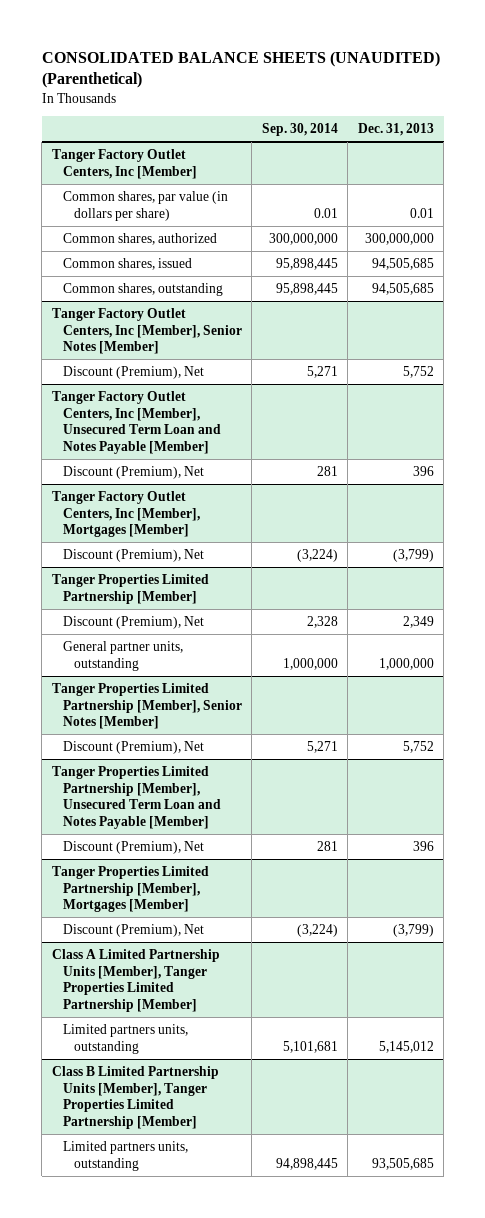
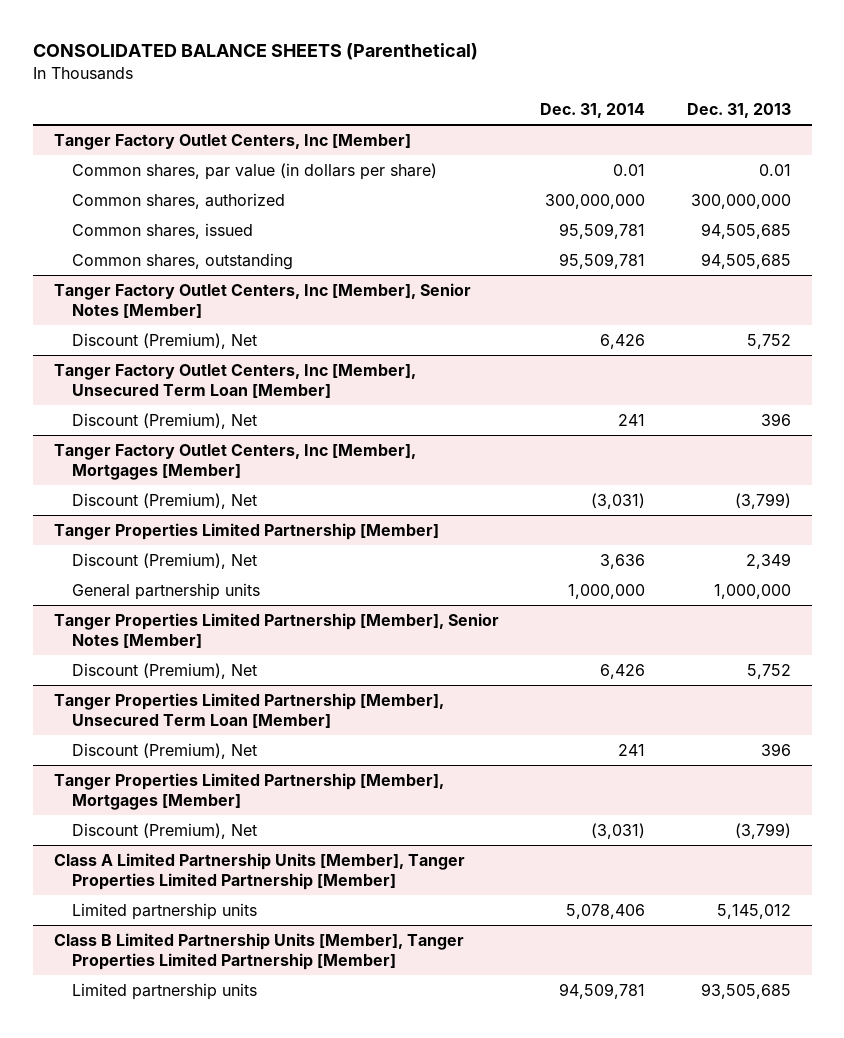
- CONSOLIDATED BALANCE SHEETS (UNAUDITED) (Parenthetical)
+ CONSOLIDATED BALANCE SHEETS (Parenthetical)
- | Sep. 30, 2014 | Dec. 31, 2013
+ | Dec. 31, 2014 | Dec. 31, 2013
- Tanger Factory Outlet Centers, Inc [Member], Unsecured Term Loan and Notes Payable [Member]
+ Tanger Factory Outlet Centers, Inc [Member], Unsecured Term Loan [Member]
@ Tanger Properties Limited Partnership [Member]
- General partner units, outstanding | 1,000,000 | 1,000,000
+ General partnership units | 1,000,000 | 1,000,000
- Tanger Properties Limited Partnership [Member], Unsecured Term Loan and Notes Payable [Member]
+ Tanger Properties Limited Partnership [Member], Unsecured Term Loan [Member]
@ Class A Limited Partnership Units [Member], Tanger Properties Limited Partnership [Member]
- Limited partners units, outstanding | 5,101,681 | 5,145,012
+ Limited partnership units | 5,078,406 | 5,145,012
@ Class B Limited Partnership Units [Member], Tanger Properties Limited Partnership [Member]
- Limited partners units, outstanding | 94,898,445 | 93,505,685
+ Limited partnership units | 94,509,781 | 93,505,685

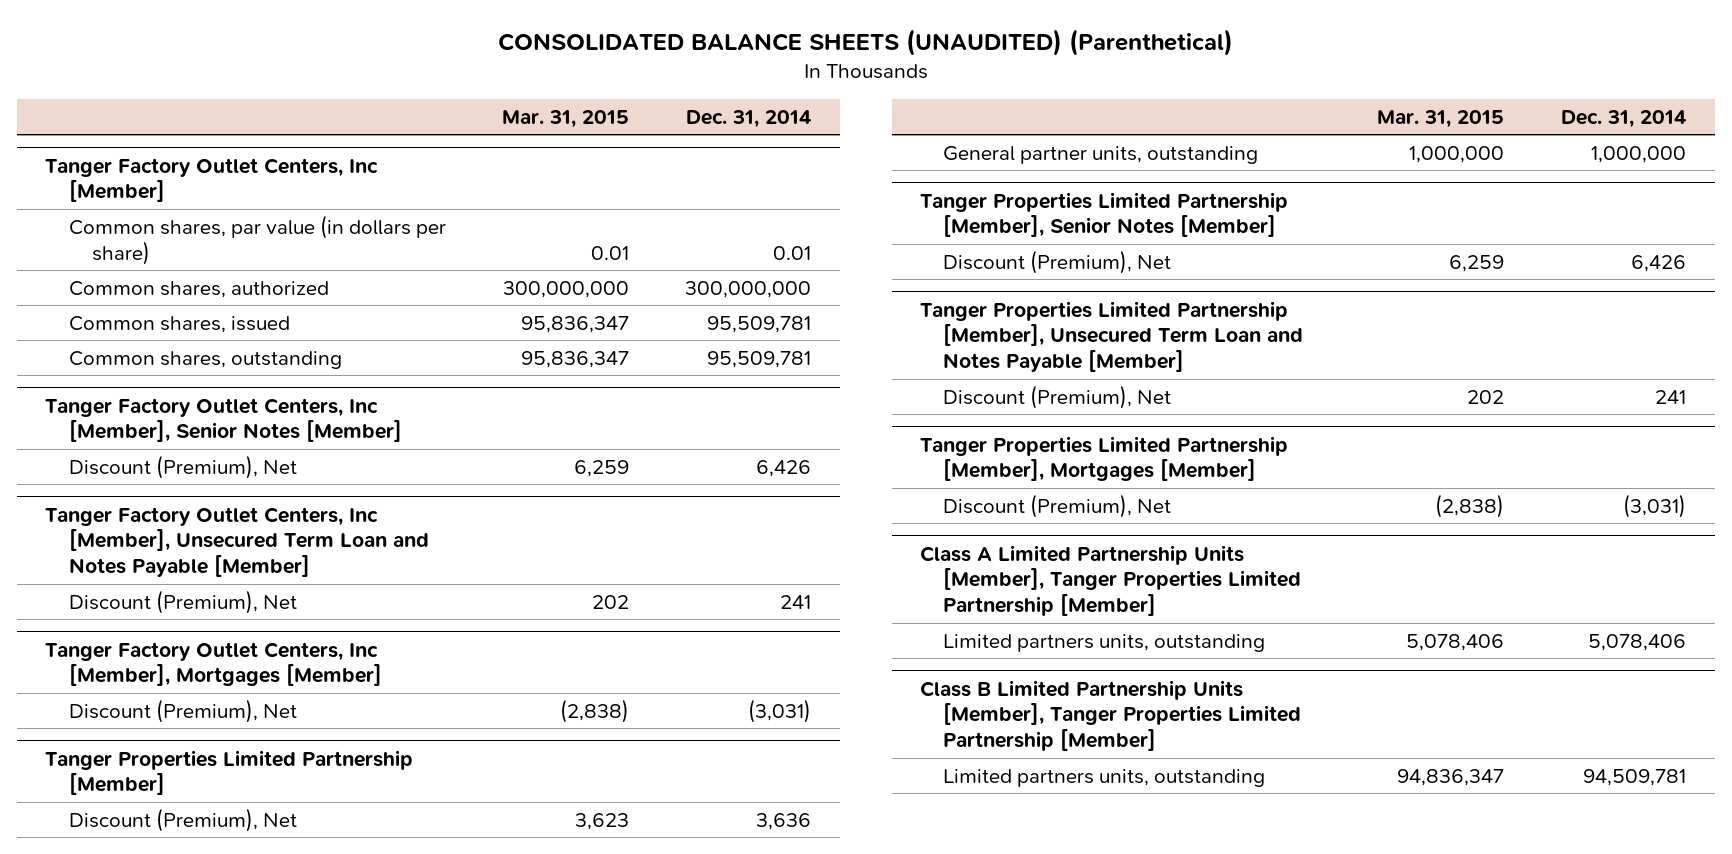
- CONSOLIDATED BALANCE SHEETS (Parenthetical)
+ CONSOLIDATED BALANCE SHEETS (UNAUDITED) (Parenthetical)
- | Dec. 31, 2014 | Dec. 31, 2013
+ | Mar. 31, 2015 | Dec. 31, 2014
- Tanger Factory Outlet Centers, Inc [Member], Unsecured Term Loan [Member]
+ Tanger Factory Outlet Centers, Inc [Member], Unsecured Term Loan and Notes Payable [Member]
@ Tanger Properties Limited Partnership [Member]
- General partnership units | 1,000,000 | 1,000,000
+ General partner units, outstanding | 1,000,000 | 1,000,000
- Tanger Properties Limited Partnership [Member], Unsecured Term Loan [Member]
+ Tanger Properties Limited Partnership [Member], Unsecured Term Loan and Notes Payable [Member]
@ Class A Limited Partnership Units [Member], Tanger Properties Limited Partnership [Member]
- Limited partnership units | 5,078,406 | 5,145,012
+ Limited partners units, outstanding | 5,078,406 | 5,078,406
@ Class B Limited Partnership Units [Member], Tanger Properties Limited Partnership [Member]
- Limited partnership units | 94,509,781 | 93,505,685
+ Limited partners units, outstanding | 94,836,347 | 94,509,781

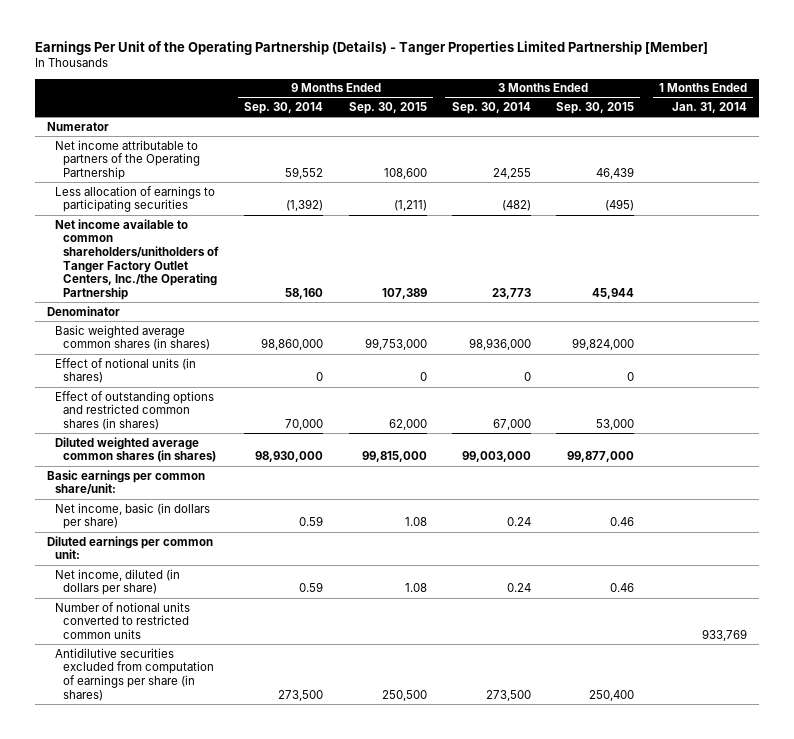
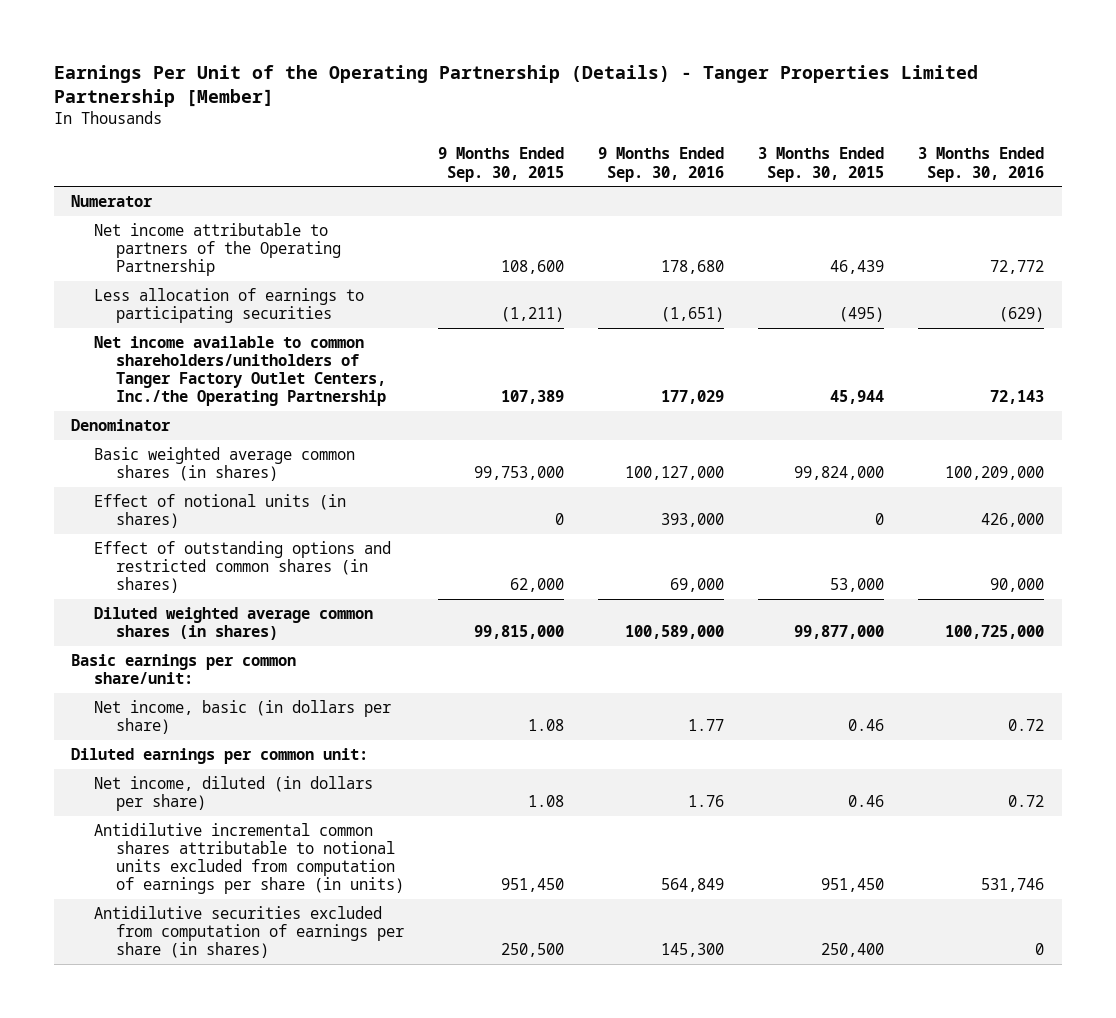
- | 9 Months Ended Sep. 30, 2014 | 9 Months Ended Sep. 30, 2015 | 3 Months Ended Sep. 30, 2014 | 3 Months Ended Sep. 30, 2015 | 1 Months Ended Jan. 31, 2014
+ | 9 Months Ended Sep. 30, 2015 | 9 Months Ended Sep. 30, 2016 | 3 Months Ended Sep. 30, 2015 | 3 Months Ended Sep. 30, 2016
- Number of notional units converted to restricted common units | | | | | 933,769
+ Antidilutive incremental common shares attributable to notional units excluded from computation of earnings per share (in units) | 951,450 | 564,849 | 951,450 | 531,746

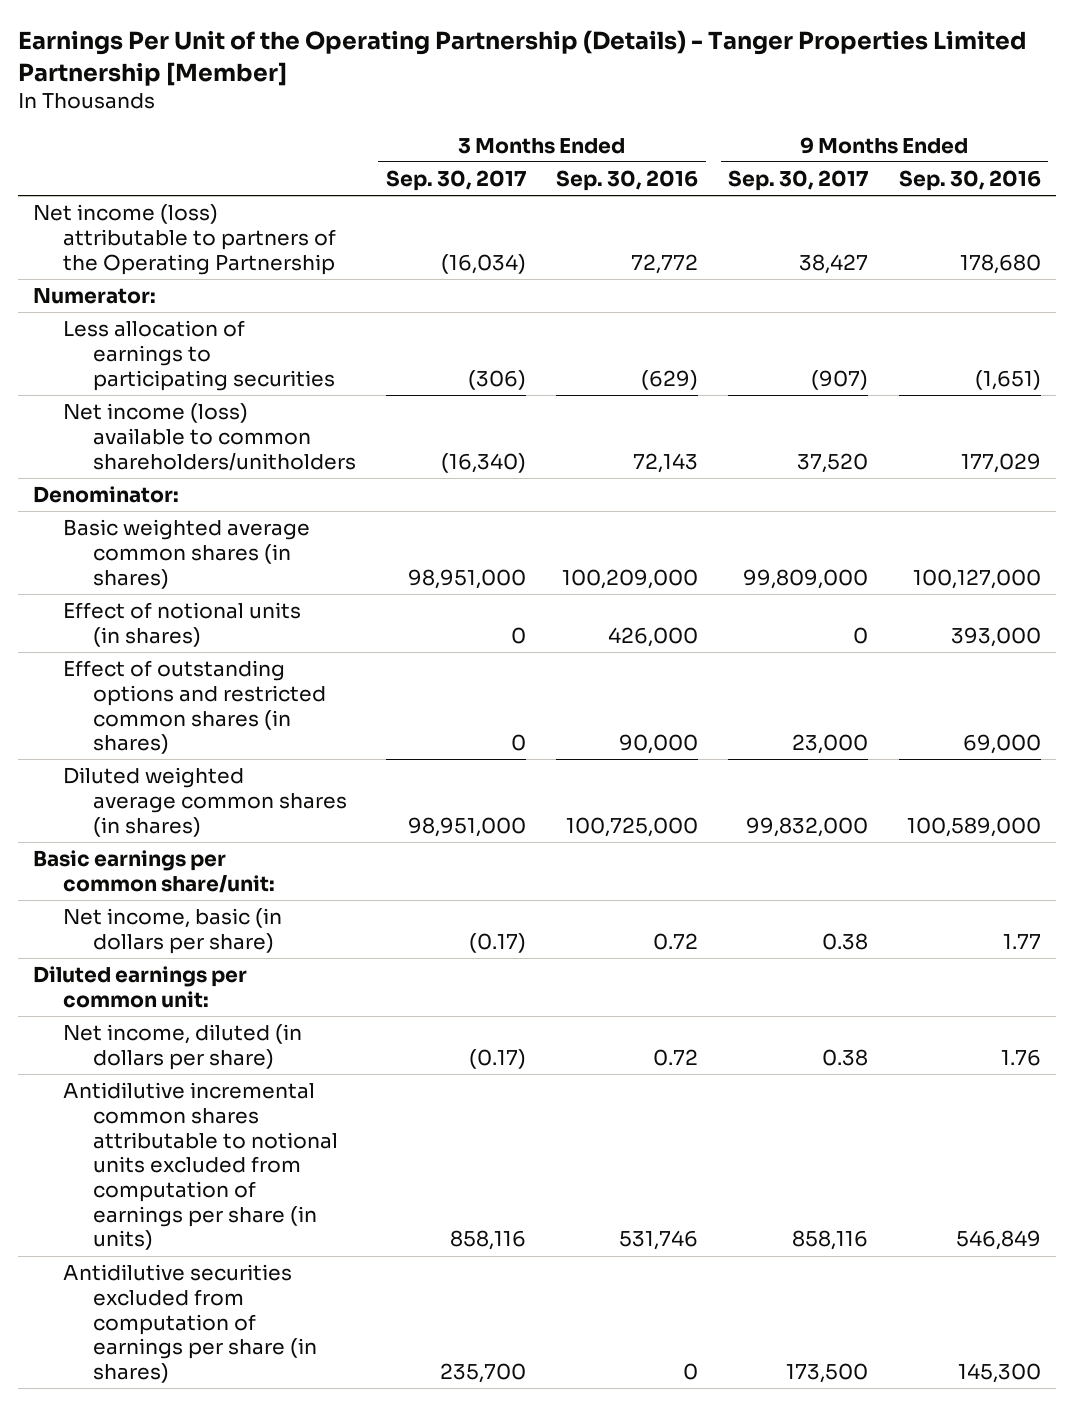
- | 9 Months Ended Sep. 30, 2015 | 9 Months Ended Sep. 30, 2016 | 3 Months Ended Sep. 30, 2015 | 3 Months Ended Sep. 30, 2016
+ | 3 Months Ended Sep. 30, 2017 | 3 Months Ended Sep. 30, 2016 | 9 Months Ended Sep. 30, 2017 | 9 Months Ended Sep. 30, 2016
- Numerator
- Net income attributable to partners of the Operating Partnership | 108,600 | 178,680 | 46,439 | 72,772
+ Net income (loss) attributable to partners of the Operating Partnership | (16,034) | 72,772 | 38,427 | 178,680
+ Numerator:
- Net income available to common shareholders/unitholders of Tanger Factory Outlet Centers, Inc./the Operating Partnership | 107,389 | 177,029 | 45,944 | 72,143
- Denominator
+ Net income (loss) available to common shareholders/unitholders | (16,340) | 72,143 | 37,520 | 177,029
+ Denominator:
- Antidilutive incremental common shares attributable to notional units excluded from computation of earnings per share (in units) | 951,450 | 564,849 | 951,450 | 531,746
+ Antidilutive incremental common shares attributable to notional units excluded from computation of earnings per share (in units) | 858,116 | 531,746 | 858,116 | 546,849

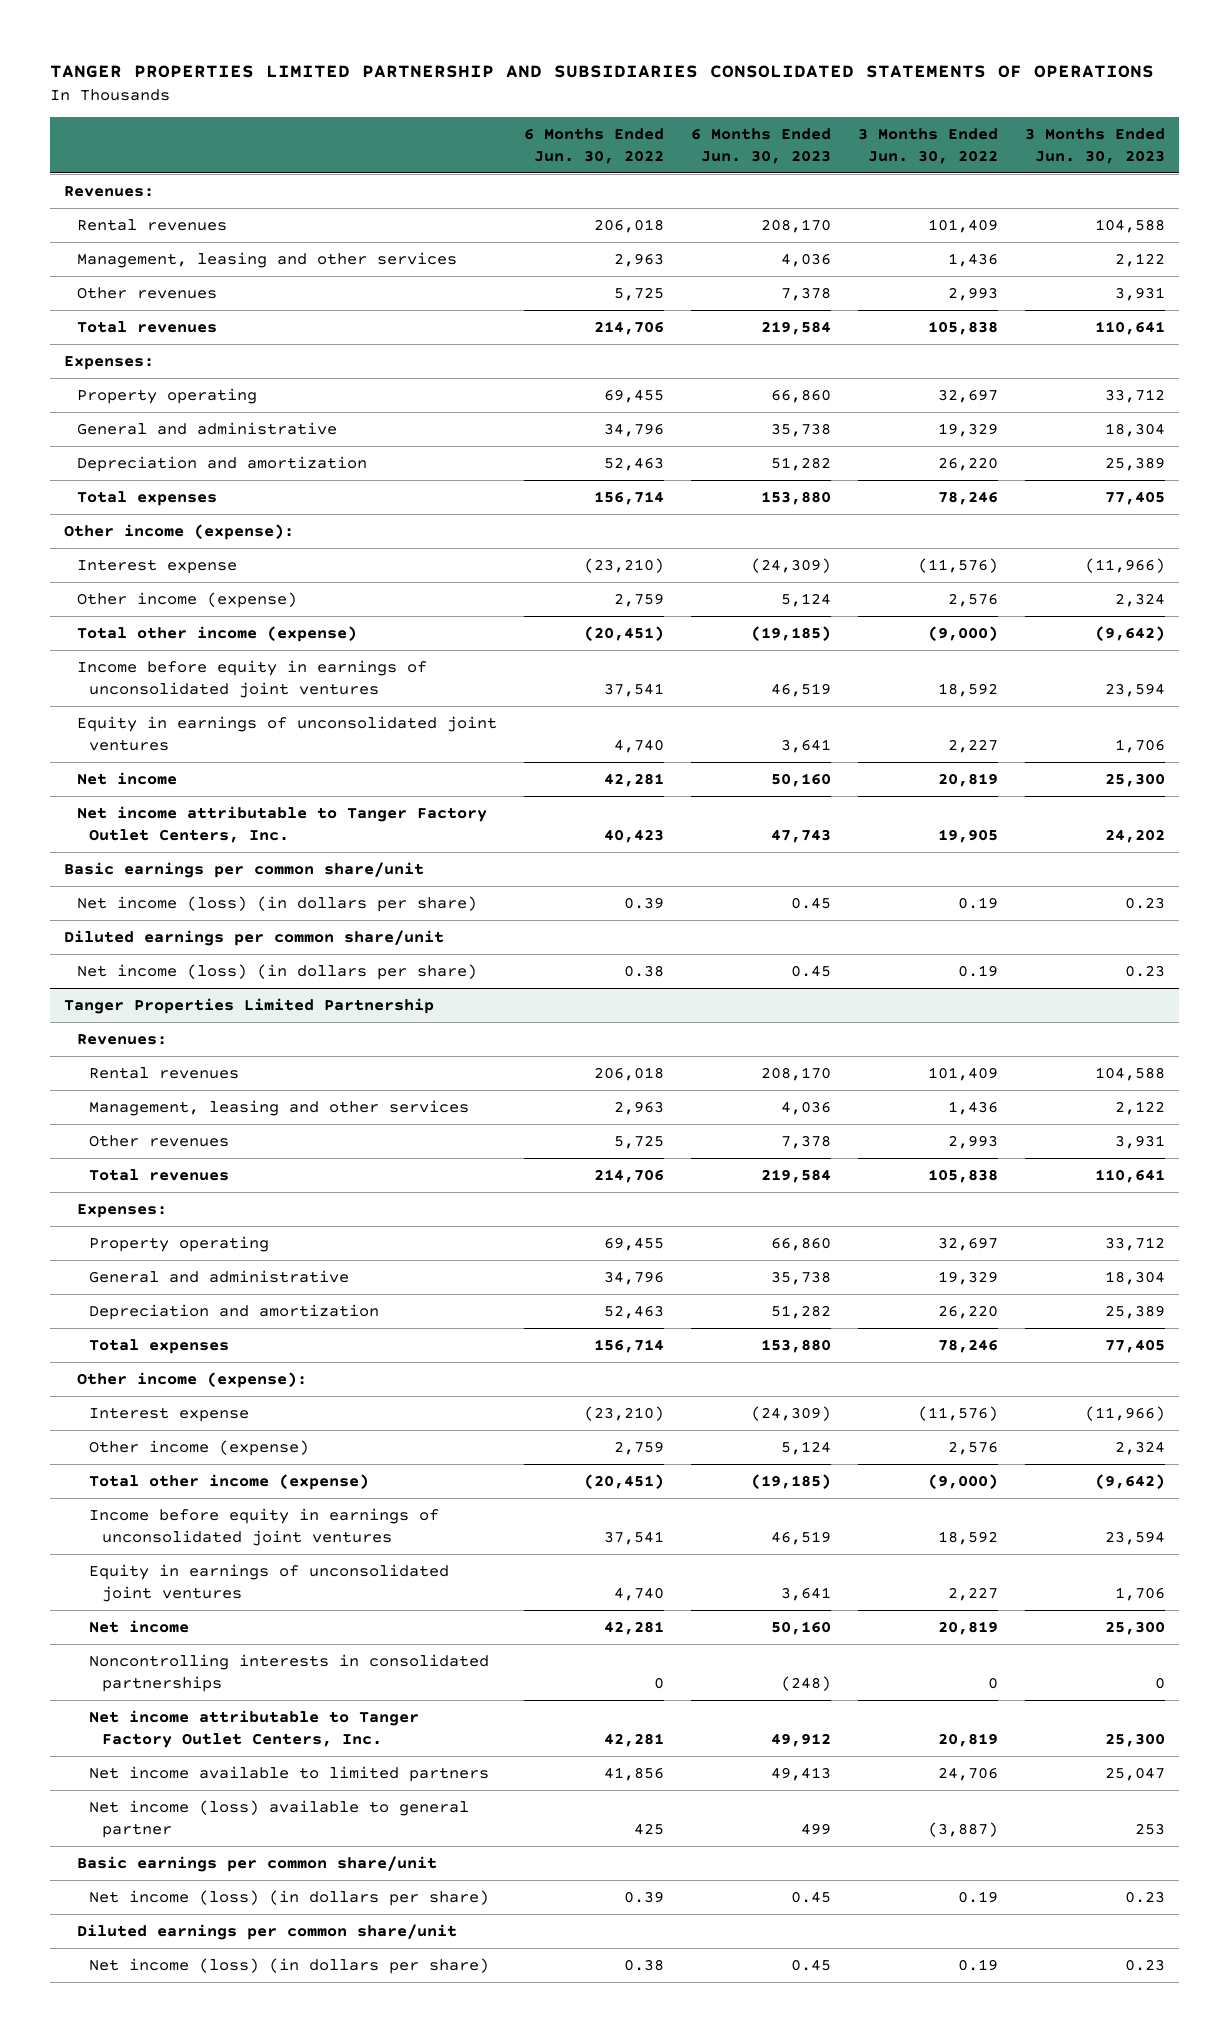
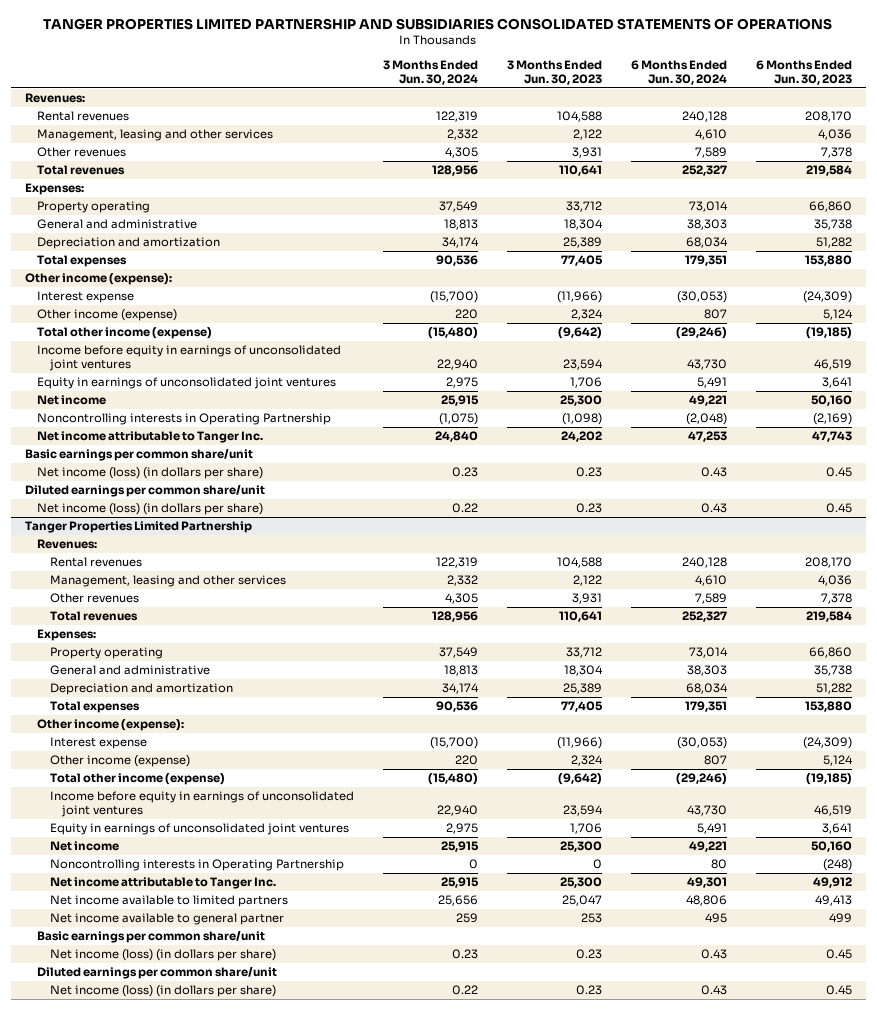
- | 6 Months Ended Jun. 30, 2022 | 6 Months Ended Jun. 30, 2023 | 3 Months Ended Jun. 30, 2022 | 3 Months Ended Jun. 30, 2023
+ | 3 Months Ended Jun. 30, 2024 | 3 Months Ended Jun. 30, 2023 | 6 Months Ended Jun. 30, 2024 | 6 Months Ended Jun. 30, 2023
- Net income attributable to Tanger Factory Outlet Centers, Inc. | 40,423 | 47,743 | 19,905 | 24,202
+ Noncontrolling interests in Operating Partnership | (1,075) | (1,098) | (2,048) | (2,169)
+ Net income attributable to Tanger Inc. | 24,840 | 24,202 | 47,253 | 47,743
@ Tanger Properties Limited Partnership
- Noncontrolling interests in consolidated partnerships | 0 | (248) | 0 | 0
- Net income attributable to Tanger Factory Outlet Centers, Inc. | 42,281 | 49,912 | 20,819 | 25,300
+ Noncontrolling interests in Operating Partnership | 0 | 0 | 80 | (248)
+ Net income attributable to Tanger Inc. | 25,915 | 25,300 | 49,301 | 49,912
- Net income (loss) available to general partner | 425 | 499 | (3,887) | 253
+ Net income available to general partner | 259 | 253 | 495 | 499

